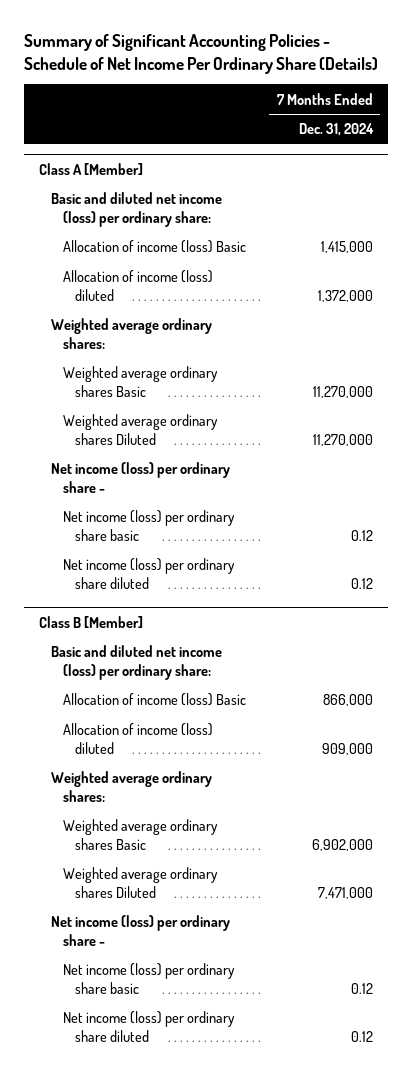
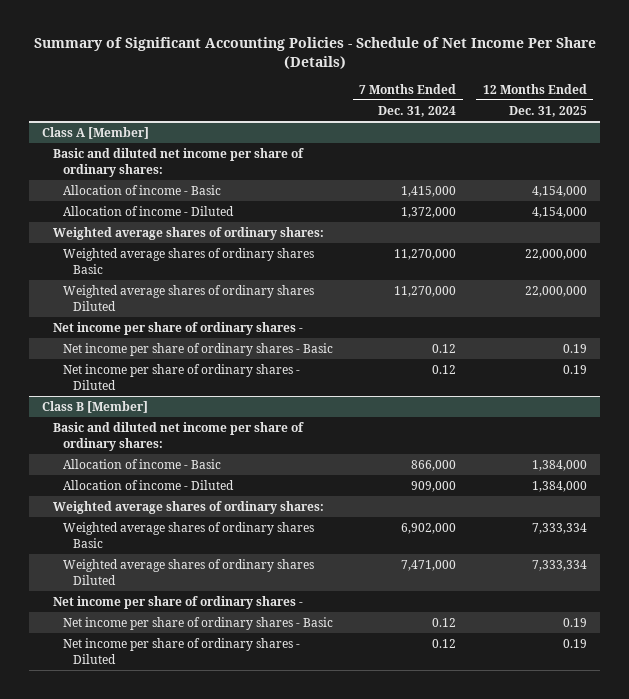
- Summary of Significant Accounting Policies - Schedule of Net Income Per Ordinary Share (Details)
+ Summary of Significant Accounting Policies - Schedule of Net Income Per Share (Details)
- | 7 Months Ended Dec. 31, 2024
+ | 7 Months Ended Dec. 31, 2024 | 12 Months Ended Dec. 31, 2025
@ Class A [Member]
- Basic and diluted net income (loss) per ordinary share:
- Allocation of income (loss) Basic | 1,415,000
- Allocation of income (loss) diluted | 1,372,000
- Weighted average ordinary shares:
- Weighted average ordinary shares Basic | 11,270,000
- Weighted average ordinary shares Diluted | 11,270,000
- Net income (loss) per ordinary share -
- Net income (loss) per ordinary share basic | 0.12
- Net income (loss) per ordinary share diluted | 0.12
+ Basic and diluted net income per share of ordinary shares:
+ Allocation of income - Basic | 1,415,000 | 4,154,000
+ Allocation of income - Diluted | 1,372,000 | 4,154,000
+ Weighted average shares of ordinary shares:
+ Weighted average shares of ordinary shares Basic | 11,270,000 | 22,000,000
+ Weighted average shares of ordinary shares Diluted | 11,270,000 | 22,000,000
+ Net income per share of ordinary shares -
+ Net income per share of ordinary shares - Basic | 0.12 | 0.19
+ Net income per share of ordinary shares - Diluted | 0.12 | 0.19
@ Class B [Member]
- Basic and diluted net income (loss) per ordinary share:
- Allocation of income (loss) Basic | 866,000
- Allocation of income (loss) diluted | 909,000
- Weighted average ordinary shares:
- Weighted average ordinary shares Basic | 6,902,000
- Weighted average ordinary shares Diluted | 7,471,000
- Net income (loss) per ordinary share -
- Net income (loss) per ordinary share basic | 0.12
- Net income (loss) per ordinary share diluted | 0.12
+ Basic and diluted net income per share of ordinary shares:
+ Allocation of income - Basic | 866,000 | 1,384,000
+ Allocation of income - Diluted | 909,000 | 1,384,000
+ Weighted average shares of ordinary shares:
+ Weighted average shares of ordinary shares Basic | 6,902,000 | 7,333,334
+ Weighted average shares of ordinary shares Diluted | 7,471,000 | 7,333,334
+ Net income per share of ordinary shares -
+ Net income per share of ordinary shares - Basic | 0.12 | 0.19
+ Net income per share of ordinary shares - Diluted | 0.12 | 0.19

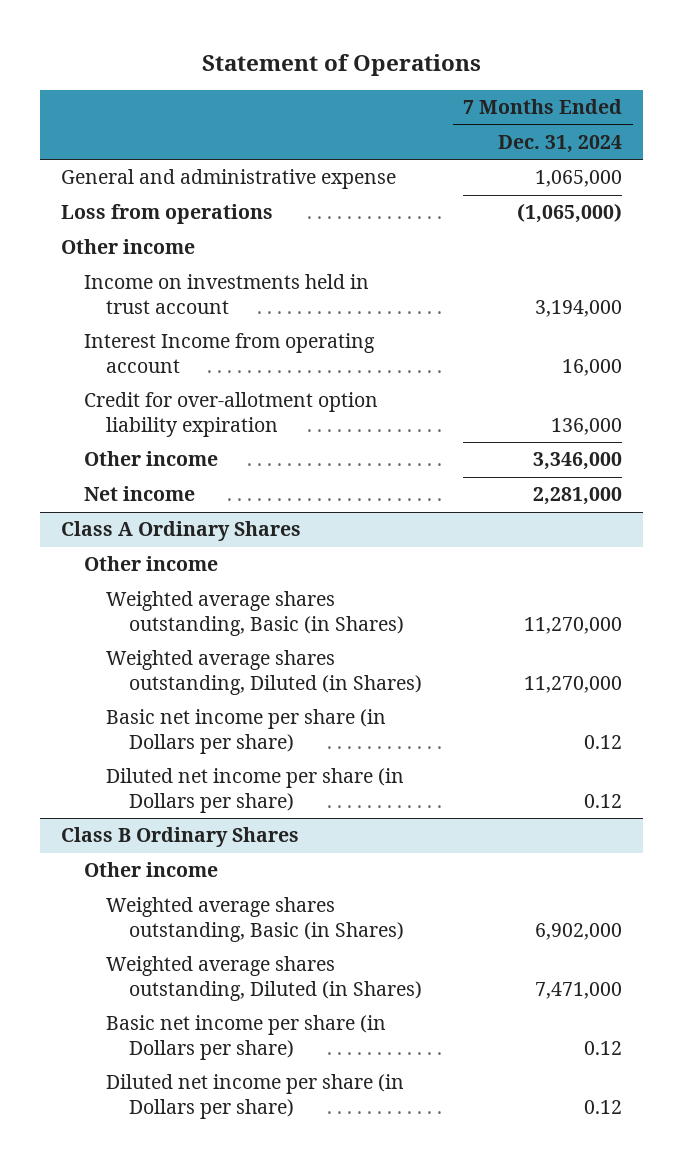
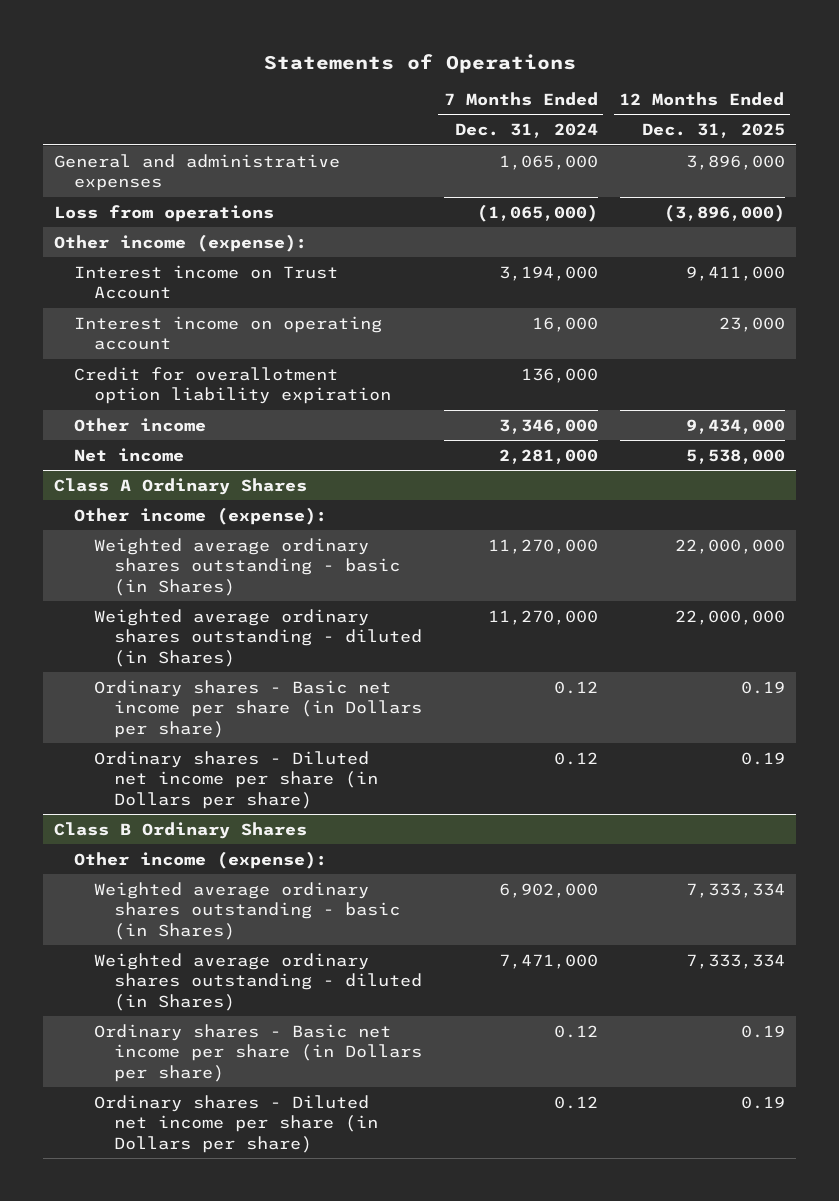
- Statement of Operations
+ Statements of Operations
- | 7 Months Ended Dec. 31, 2024
+ | 7 Months Ended Dec. 31, 2024 | 12 Months Ended Dec. 31, 2025
- General and administrative expense | 1,065,000
+ General and administrative expenses | 1,065,000 | 3,896,000
- Other income
- Income on investments held in trust account | 3,194,000
- Interest Income from operating account | 16,000
- Credit for over-allotment option liability expiration | 136,000
+ Other income (expense):
+ Interest income on Trust Account | 3,194,000 | 9,411,000
+ Interest income on operating account | 16,000 | 23,000
+ Credit for overallotment option liability expiration | 136,000 |
@ Class A Ordinary Shares
- Other income
- Weighted average shares outstanding, Basic (in Shares) | 11,270,000
- Weighted average shares outstanding, Diluted (in Shares) | 11,270,000
- Basic net income per share (in Dollars per share) | 0.12
- Diluted net income per share (in Dollars per share) | 0.12
+ Other income (expense):
+ Weighted average ordinary shares outstanding - basic (in Shares) | 11,270,000 | 22,000,000
+ Weighted average ordinary shares outstanding - diluted (in Shares) | 11,270,000 | 22,000,000
+ Ordinary shares - Basic net income per share (in Dollars per share) | 0.12 | 0.19
+ Ordinary shares - Diluted net income per share (in Dollars per share) | 0.12 | 0.19
@ Class B Ordinary Shares
- Other income
- Weighted average shares outstanding, Basic (in Shares) | 6,902,000
- Weighted average shares outstanding, Diluted (in Shares) | 7,471,000
- Basic net income per share (in Dollars per share) | 0.12
- Diluted net income per share (in Dollars per share) | 0.12
+ Other income (expense):
+ Weighted average ordinary shares outstanding - basic (in Shares) | 6,902,000 | 7,333,334
+ Weighted average ordinary shares outstanding - diluted (in Shares) | 7,471,000 | 7,333,334
+ Ordinary shares - Basic net income per share (in Dollars per share) | 0.12 | 0.19
+ Ordinary shares - Diluted net income per share (in Dollars per share) | 0.12 | 0.19

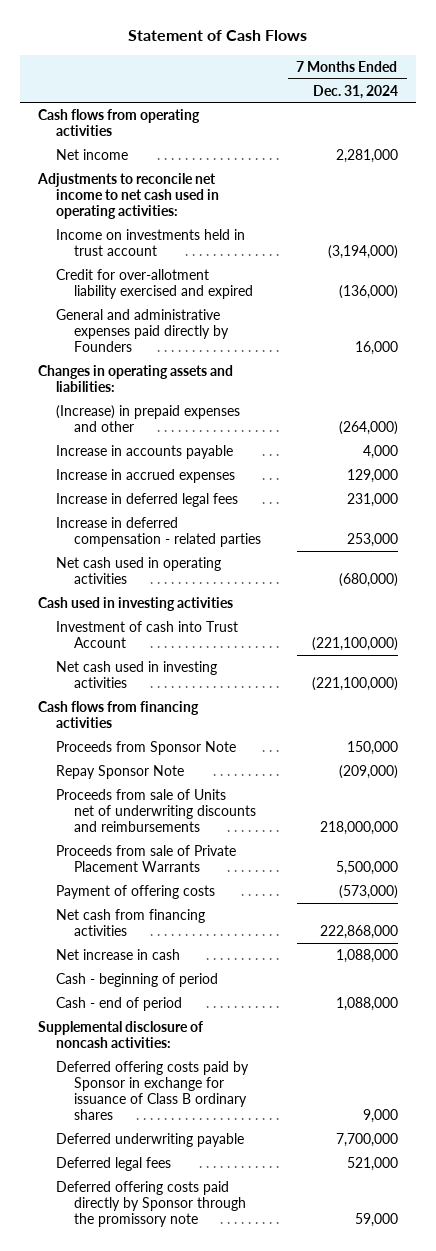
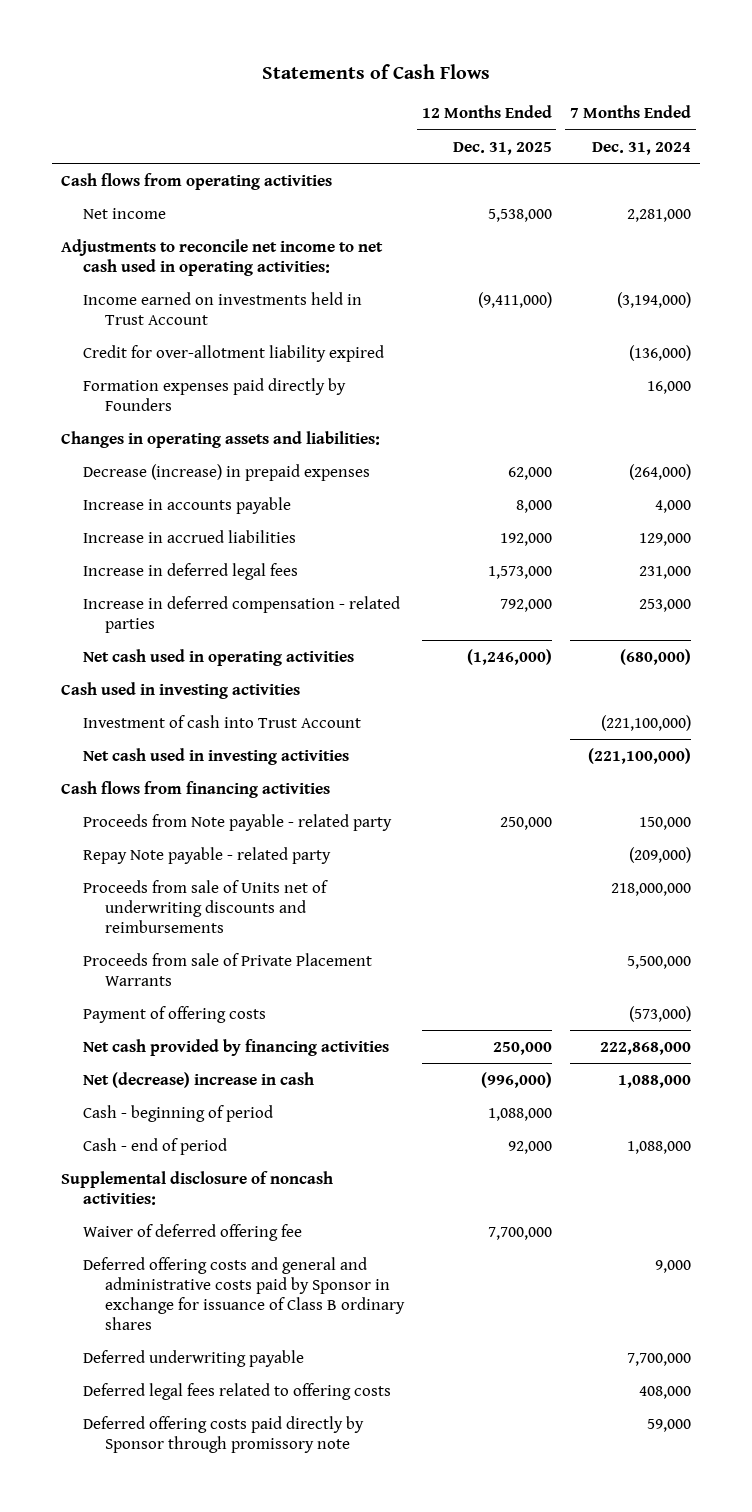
- Statement of Cash Flows
+ Statements of Cash Flows
- | 7 Months Ended Dec. 31, 2024
+ | 12 Months Ended Dec. 31, 2025 | 7 Months Ended Dec. 31, 2024
- Income on investments held in trust account | (3,194,000)
- Credit for over-allotment liability exercised and expired | (136,000)
- General and administrative expenses paid directly by Founders | 16,000
+ Income earned on investments held in Trust Account | (9,411,000) | (3,194,000)
+ Credit for over-allotment liability expired | | (136,000)
+ Formation expenses paid directly by Founders | | 16,000
- (Increase) in prepaid expenses and other | (264,000)
+ Decrease (increase) in prepaid expenses | 62,000 | (264,000)
- Increase in accrued expenses | 129,000
+ Increase in accrued liabilities | 192,000 | 129,000
- Proceeds from Sponsor Note | 150,000
- Repay Sponsor Note | (209,000)
+ Proceeds from Note payable - related party | 250,000 | 150,000
+ Repay Note payable - related party | | (209,000)
- Net cash from financing activities | 222,868,000
- Net increase in cash | 1,088,000
+ Net cash provided by financing activities | 250,000 | 222,868,000
+ Net (decrease) increase in cash | (996,000) | 1,088,000
- Deferred offering costs paid by Sponsor in exchange for issuance of Class B ordinary shares | 9,000
+ Waiver of deferred offering fee | 7,700,000 |
+ Deferred offering costs and general and administrative costs paid by Sponsor in exchange for issuance of Class B ordinary shares | | 9,000
- Deferred legal fees | 521,000
- Deferred offering costs paid directly by Sponsor through the promissory note | 59,000
+ Deferred legal fees related to offering costs | | 408,000
+ Deferred offering costs paid directly by Sponsor through promissory note | | 59,000

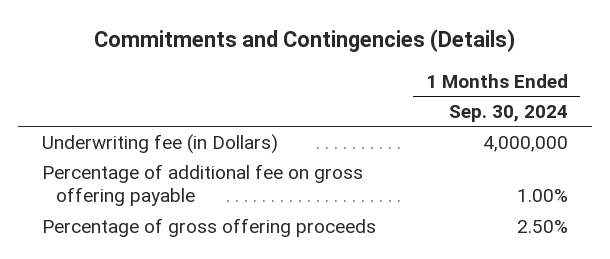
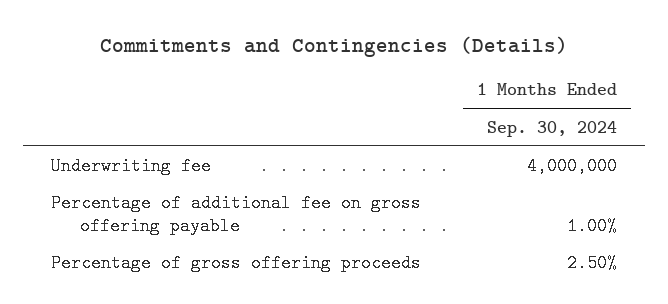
- Underwriting fee (in Dollars) | 4,000,000
+ Underwriting fee | 4,000,000

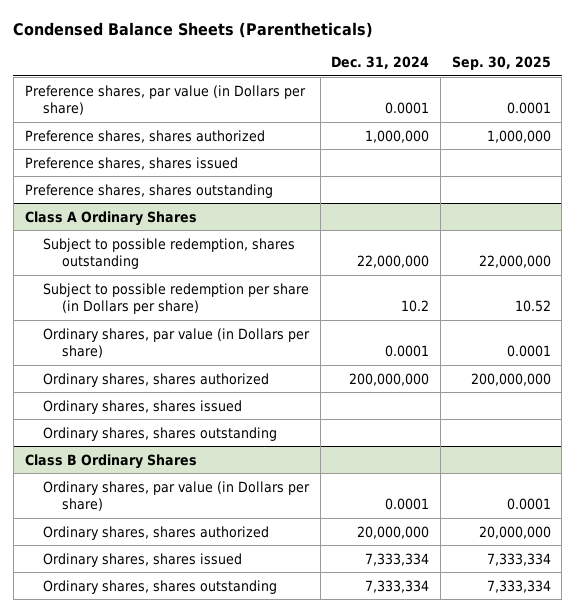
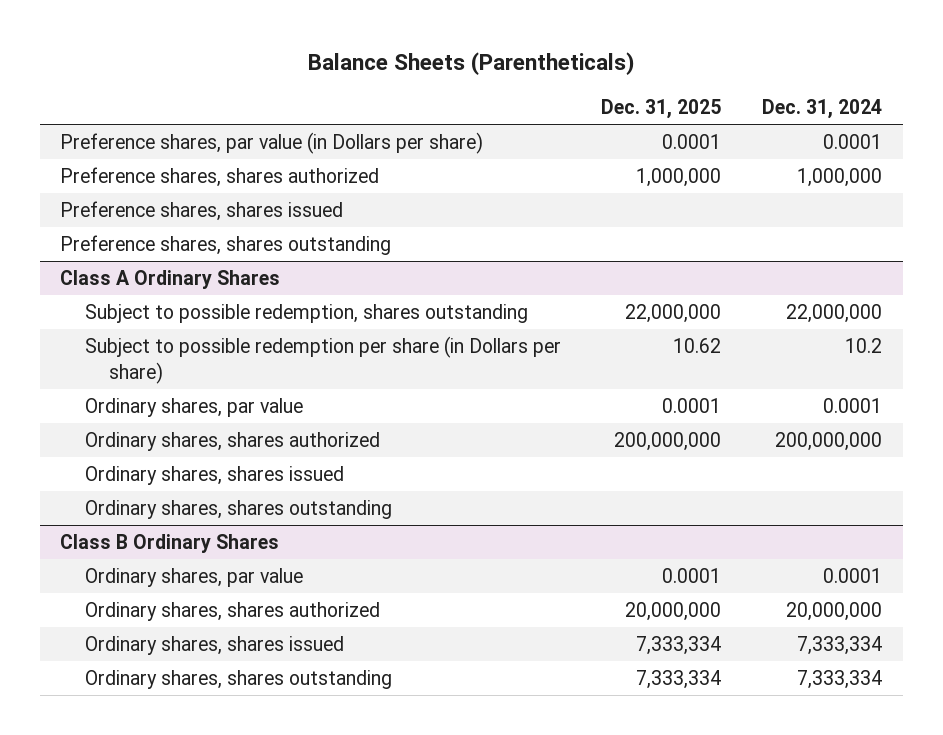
- Condensed Balance Sheets (Parentheticals)
+ Balance Sheets (Parentheticals)
- | Dec. 31, 2024 | Sep. 30, 2025
+ | Dec. 31, 2025 | Dec. 31, 2024
@ Class A Ordinary Shares
- Ordinary shares, par value (in Dollars per share) | 0.0001 | 0.0001
+ Ordinary shares, par value | 0.0001 | 0.0001
@ Class B Ordinary Shares
- Ordinary shares, par value (in Dollars per share) | 0.0001 | 0.0001
+ Ordinary shares, par value | 0.0001 | 0.0001

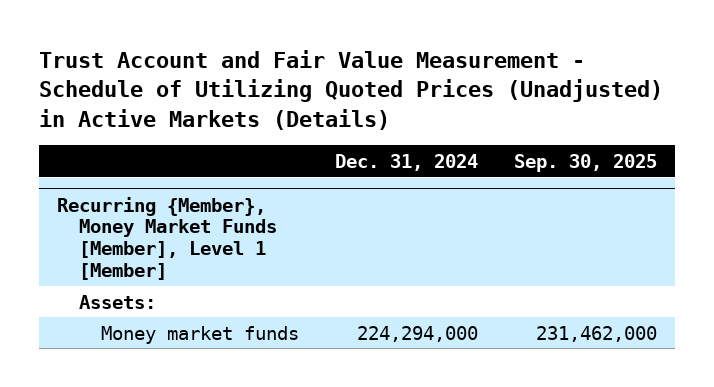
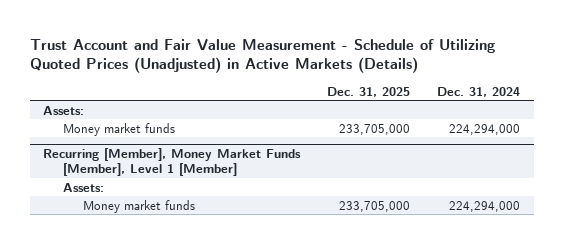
- | Dec. 31, 2024 | Sep. 30, 2025
+ | Dec. 31, 2025 | Dec. 31, 2024
- Recurring {Member}, Money Market Funds [Member], Level 1 [Member]
+ Recurring [Member], Money Market Funds [Member], Level 1 [Member]
+ Assets:
+ Money market funds | 233,705,000 | 224,294,000

